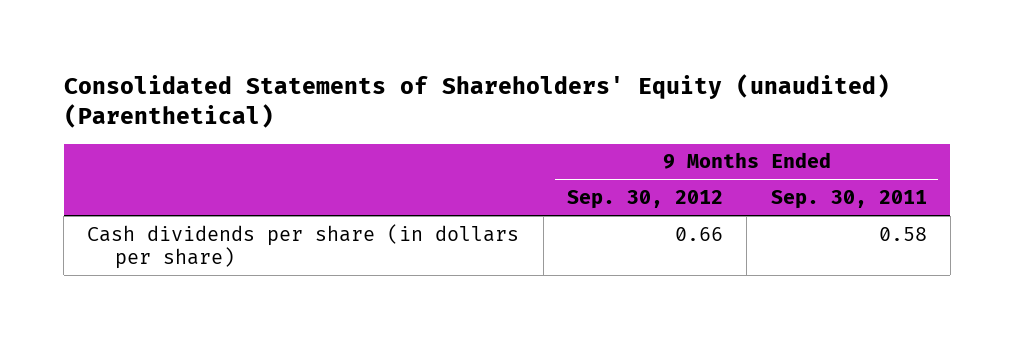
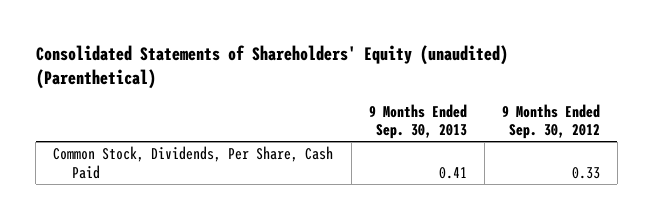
- | 9 Months Ended Sep. 30, 2012 | 9 Months Ended Sep. 30, 2011
+ | 9 Months Ended Sep. 30, 2013 | 9 Months Ended Sep. 30, 2012
- Cash dividends per share (in dollars per share) | 0.66 | 0.58
+ Common Stock, Dividends, Per Share, Cash Paid | 0.41 | 0.33

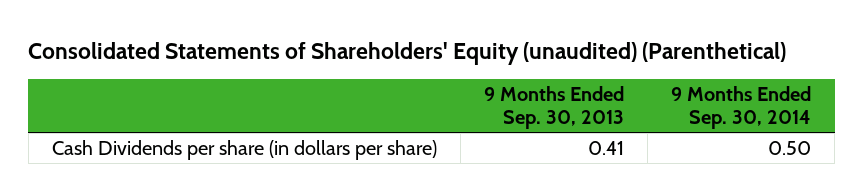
- | 9 Months Ended Sep. 30, 2013 | 9 Months Ended Sep. 30, 2012
+ | 9 Months Ended Sep. 30, 2013 | 9 Months Ended Sep. 30, 2014
- Common Stock, Dividends, Per Share, Cash Paid | 0.41 | 0.33
+ Cash Dividends per share (in dollars per share) | 0.41 | 0.50

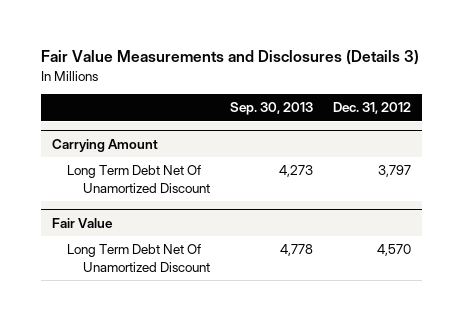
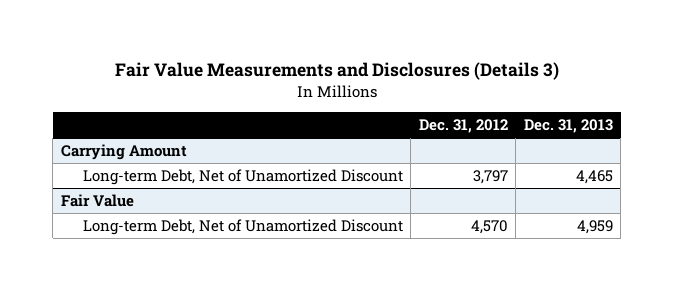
- | Sep. 30, 2013 | Dec. 31, 2012
+ | Dec. 31, 2012 | Dec. 31, 2013
@ Carrying Amount
- Long Term Debt Net Of Unamortized Discount | 4,273 | 3,797
+ Long-term Debt, Net of Unamortized Discount | 3,797 | 4,465
@ Fair Value
- Long Term Debt Net Of Unamortized Discount | 4,778 | 4,570
+ Long-term Debt, Net of Unamortized Discount | 4,570 | 4,959

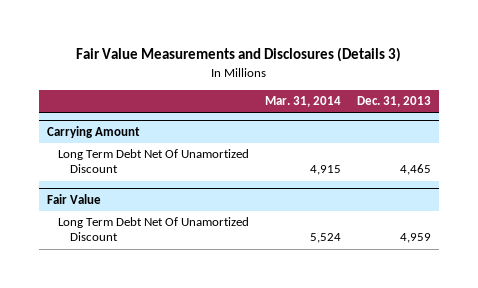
- | Dec. 31, 2012 | Dec. 31, 2013
+ | Mar. 31, 2014 | Dec. 31, 2013
@ Carrying Amount
- Long-term Debt, Net of Unamortized Discount | 3,797 | 4,465
+ Long Term Debt Net Of Unamortized Discount | 4,915 | 4,465
@ Fair Value
- Long-term Debt, Net of Unamortized Discount | 4,570 | 4,959
+ Long Term Debt Net Of Unamortized Discount | 5,524 | 4,959

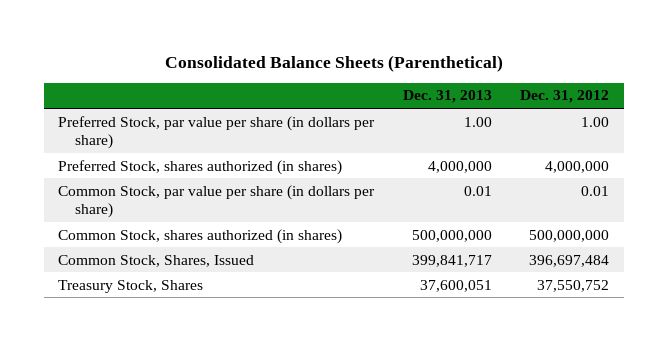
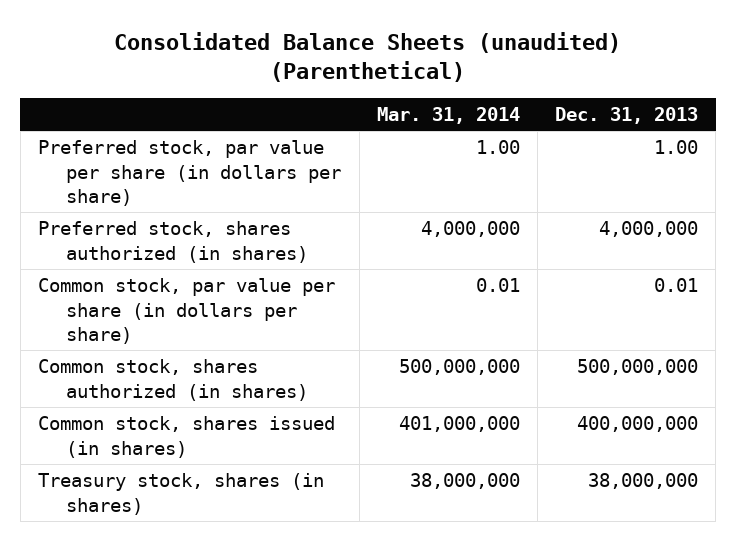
- Consolidated Balance Sheets (Parenthetical)
+ Consolidated Balance Sheets (unaudited) (Parenthetical)
- | Dec. 31, 2013 | Dec. 31, 2012
+ | Mar. 31, 2014 | Dec. 31, 2013
- Preferred Stock, par value per share (in dollars per share) | 1.00 | 1.00
- Preferred Stock, shares authorized (in shares) | 4,000,000 | 4,000,000
- Common Stock, par value per share (in dollars per share) | 0.01 | 0.01
- Common Stock, shares authorized (in shares) | 500,000,000 | 500,000,000
- Common Stock, Shares, Issued | 399,841,717 | 396,697,484
- Treasury Stock, Shares | 37,600,051 | 37,550,752
+ Preferred stock, par value per share (in dollars per share) | 1.00 | 1.00
+ Preferred stock, shares authorized (in shares) | 4,000,000 | 4,000,000
+ Common stock, par value per share (in dollars per share) | 0.01 | 0.01
+ Common stock, shares authorized (in shares) | 500,000,000 | 500,000,000
+ Common stock, shares issued (in shares) | 401,000,000 | 400,000,000
+ Treasury stock, shares (in shares) | 38,000,000 | 38,000,000

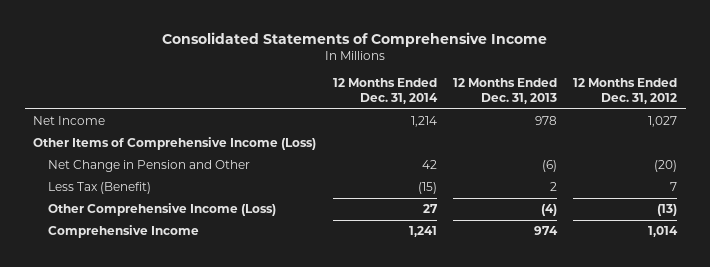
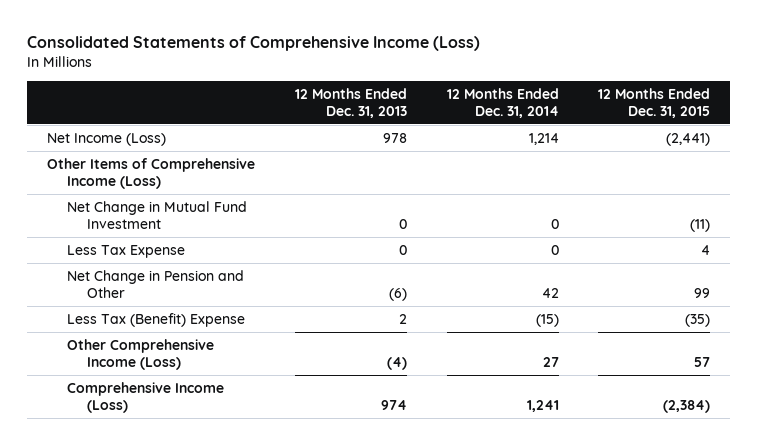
- Consolidated Statements of Comprehensive Income
+ Consolidated Statements of Comprehensive Income (Loss)
- | 12 Months Ended Dec. 31, 2014 | 12 Months Ended Dec. 31, 2013 | 12 Months Ended Dec. 31, 2012
+ | 12 Months Ended Dec. 31, 2013 | 12 Months Ended Dec. 31, 2014 | 12 Months Ended Dec. 31, 2015
- Net Income | 1,214 | 978 | 1,027
+ Net Income (Loss) | 978 | 1,214 | (2,441)
+ Net Change in Mutual Fund Investment | 0 | 0 | (11)
+ Less Tax Expense | 0 | 0 | 4
- Less Tax (Benefit) | (15) | 2 | 7
+ Less Tax (Benefit) Expense | 2 | (15) | (35)
- Comprehensive Income | 1,241 | 974 | 1,014
+ Comprehensive Income (Loss) | 974 | 1,241 | (2,384)

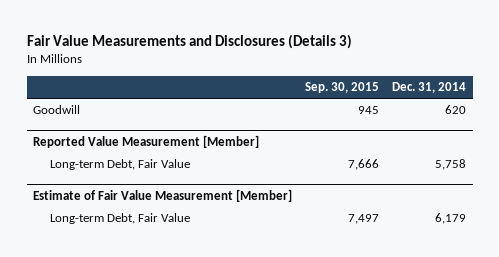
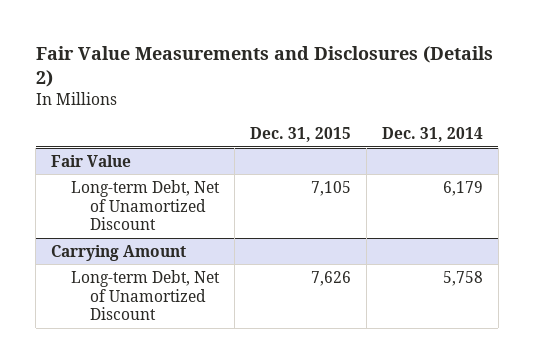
- Fair Value Measurements and Disclosures (Details 3)
+ Fair Value Measurements and Disclosures (Details 2)
- | Sep. 30, 2015 | Dec. 31, 2014
+ | Dec. 31, 2015 | Dec. 31, 2014
- Goodwill | 945 | 620
- Reported Value Measurement [Member]
- Long-term Debt, Fair Value | 7,666 | 5,758
- Estimate of Fair Value Measurement [Member]
- Long-term Debt, Fair Value | 7,497 | 6,179
+ Fair Value
+ Long-term Debt, Net of Unamortized Discount | 7,105 | 6,179
+ Carrying Amount
+ Long-term Debt, Net of Unamortized Discount | 7,626 | 5,758

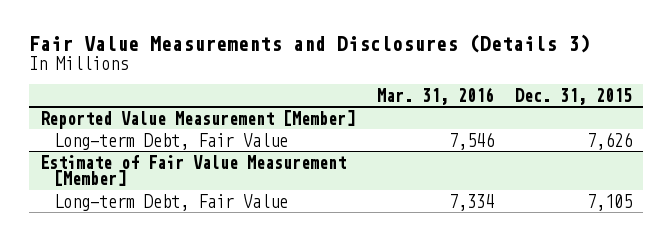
- Fair Value Measurements and Disclosures (Details 2)
+ Fair Value Measurements and Disclosures (Details 3)
- | Dec. 31, 2015 | Dec. 31, 2014
+ | Mar. 31, 2016 | Dec. 31, 2015
- Fair Value
- Long-term Debt, Net of Unamortized Discount | 7,105 | 6,179
- Carrying Amount
- Long-term Debt, Net of Unamortized Discount | 7,626 | 5,758
+ Reported Value Measurement [Member]
+ Long-term Debt, Fair Value | 7,546 | 7,626
+ Estimate of Fair Value Measurement [Member]
+ Long-term Debt, Fair Value | 7,334 | 7,105

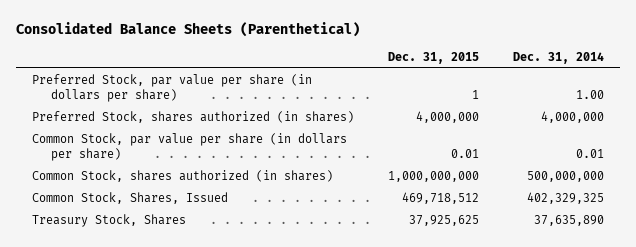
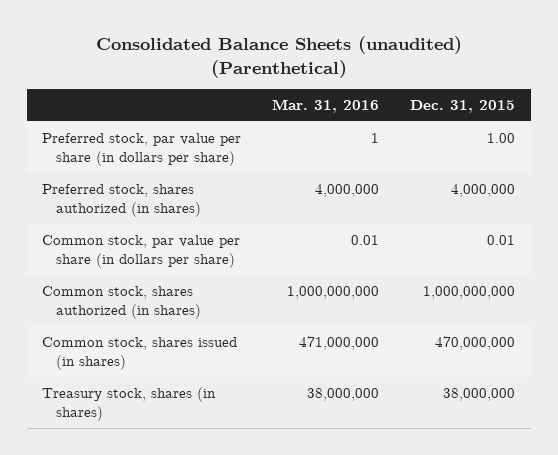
- Consolidated Balance Sheets (Parenthetical)
+ Consolidated Balance Sheets (unaudited) (Parenthetical)
- | Dec. 31, 2015 | Dec. 31, 2014
+ | Mar. 31, 2016 | Dec. 31, 2015
- Preferred Stock, par value per share (in dollars per share) | 1 | 1.00
- Preferred Stock, shares authorized (in shares) | 4,000,000 | 4,000,000
- Common Stock, par value per share (in dollars per share) | 0.01 | 0.01
- Common Stock, shares authorized (in shares) | 1,000,000,000 | 500,000,000
- Common Stock, Shares, Issued | 469,718,512 | 402,329,325
- Treasury Stock, Shares | 37,925,625 | 37,635,890
+ Preferred stock, par value per share (in dollars per share) | 1 | 1.00
+ Preferred stock, shares authorized (in shares) | 4,000,000 | 4,000,000
+ Common stock, par value per share (in dollars per share) | 0.01 | 0.01
+ Common stock, shares authorized (in shares) | 1,000,000,000 | 1,000,000,000
+ Common stock, shares issued (in shares) | 471,000,000 | 470,000,000
+ Treasury stock, shares (in shares) | 38,000,000 | 38,000,000

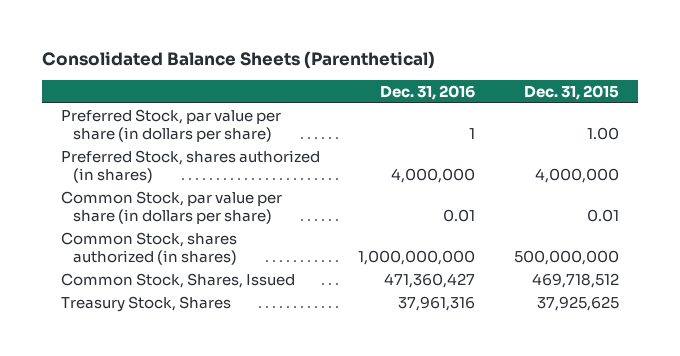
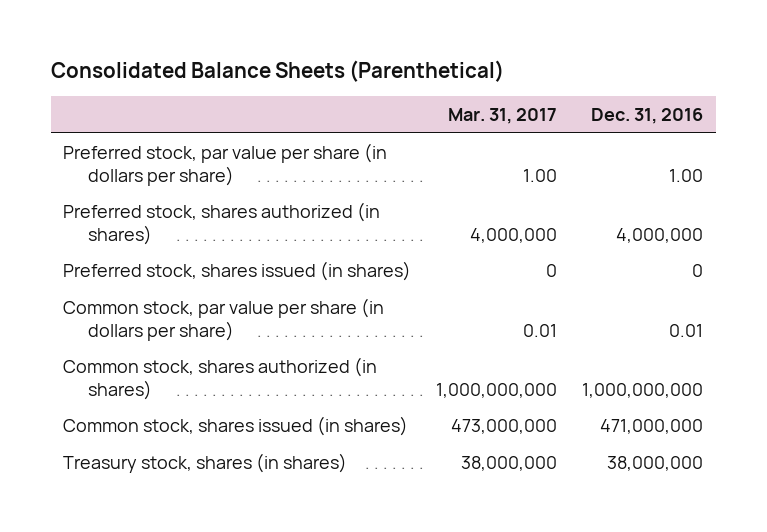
- | Dec. 31, 2016 | Dec. 31, 2015
+ | Mar. 31, 2017 | Dec. 31, 2016
- Preferred Stock, par value per share (in dollars per share) | 1 | 1.00
- Preferred Stock, shares authorized (in shares) | 4,000,000 | 4,000,000
- Common Stock, par value per share (in dollars per share) | 0.01 | 0.01
- Common Stock, shares authorized (in shares) | 1,000,000,000 | 500,000,000
- Common Stock, Shares, Issued | 471,360,427 | 469,718,512
- Treasury Stock, Shares | 37,961,316 | 37,925,625
+ Preferred stock, par value per share (in dollars per share) | 1.00 | 1.00
+ Preferred stock, shares authorized (in shares) | 4,000,000 | 4,000,000
+ Preferred stock, shares issued (in shares) | 0 | 0
+ Common stock, par value per share (in dollars per share) | 0.01 | 0.01
+ Common stock, shares authorized (in shares) | 1,000,000,000 | 1,000,000,000
+ Common stock, shares issued (in shares) | 473,000,000 | 471,000,000
+ Treasury stock, shares (in shares) | 38,000,000 | 38,000,000

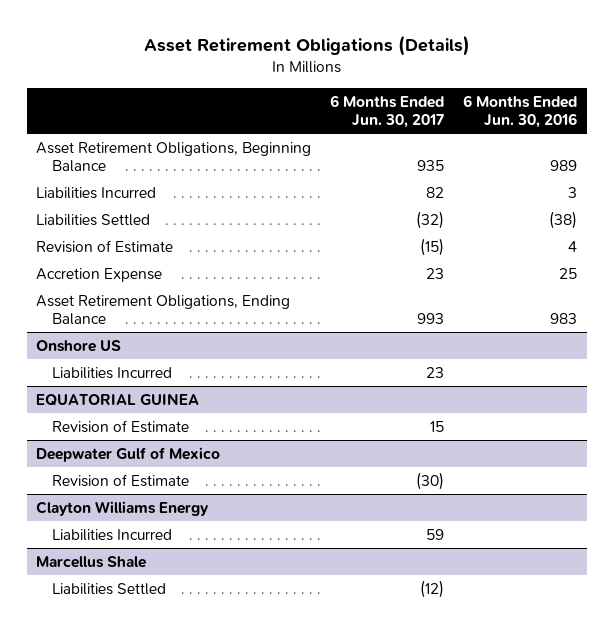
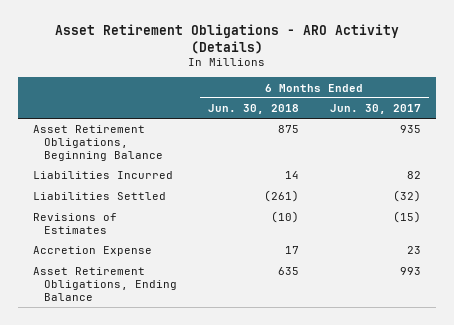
- Asset Retirement Obligations (Details)
+ Asset Retirement Obligations - ARO Activity (Details)
- | 6 Months Ended Jun. 30, 2017 | 6 Months Ended Jun. 30, 2016
+ | 6 Months Ended Jun. 30, 2018 | 6 Months Ended Jun. 30, 2017
- Revision of Estimate | (15) | 4
+ Revisions of Estimates | (10) | (15)
- Onshore US
- Liabilities Incurred | 23 |
- EQUATORIAL GUINEA
- Revision of Estimate | 15 |
- Deepwater Gulf of Mexico
- Revision of Estimate | (30) |
- Clayton Williams Energy
- Liabilities Incurred | 59 |
- Marcellus Shale
- Liabilities Settled | (12) |

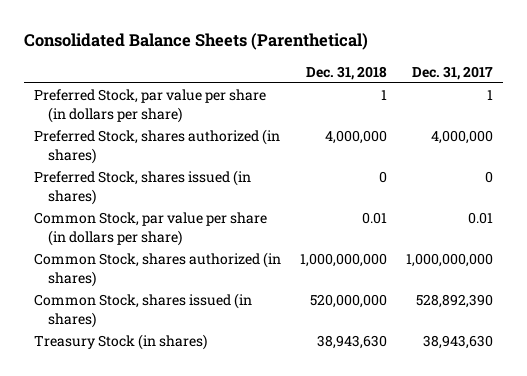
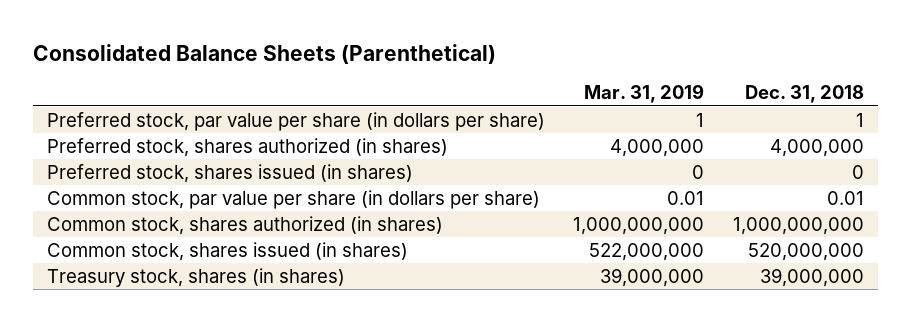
- | Dec. 31, 2018 | Dec. 31, 2017
+ | Mar. 31, 2019 | Dec. 31, 2018
- Preferred Stock, par value per share (in dollars per share) | 1 | 1
- Preferred Stock, shares authorized (in shares) | 4,000,000 | 4,000,000
- Preferred Stock, shares issued (in shares) | 0 | 0
- Common Stock, par value per share (in dollars per share) | 0.01 | 0.01
- Common Stock, shares authorized (in shares) | 1,000,000,000 | 1,000,000,000
- Common Stock, shares issued (in shares) | 520,000,000 | 528,892,390
- Treasury Stock (in shares) | 38,943,630 | 38,943,630
+ Preferred stock, par value per share (in dollars per share) | 1 | 1
+ Preferred stock, shares authorized (in shares) | 4,000,000 | 4,000,000
+ Preferred stock, shares issued (in shares) | 0 | 0
+ Common stock, par value per share (in dollars per share) | 0.01 | 0.01
+ Common stock, shares authorized (in shares) | 1,000,000,000 | 1,000,000,000
+ Common stock, shares issued (in shares) | 522,000,000 | 520,000,000
+ Treasury stock, shares (in shares) | 39,000,000 | 39,000,000

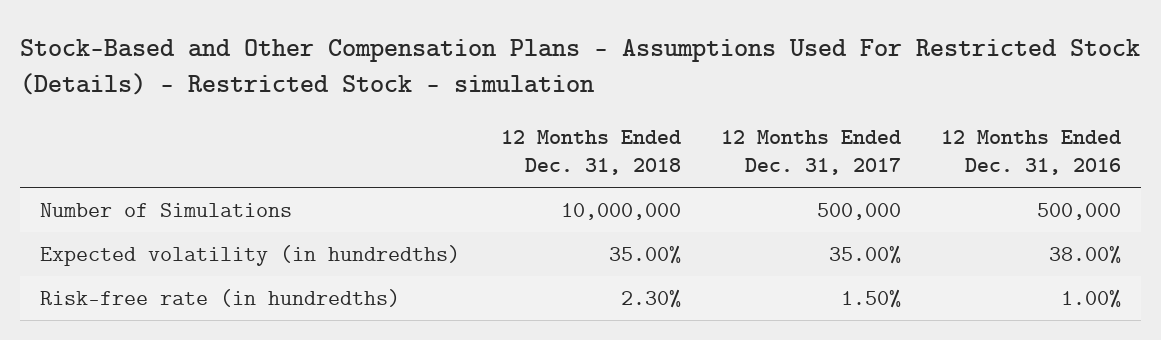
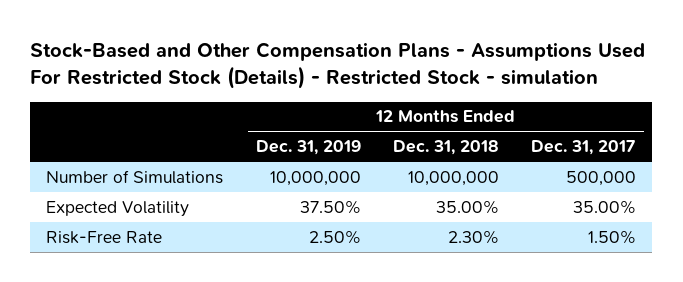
- | 12 Months Ended Dec. 31, 2018 | 12 Months Ended Dec. 31, 2017 | 12 Months Ended Dec. 31, 2016
+ | 12 Months Ended Dec. 31, 2019 | 12 Months Ended Dec. 31, 2018 | 12 Months Ended Dec. 31, 2017
- Expected volatility (in hundredths) | 35.00% | 35.00% | 38.00%
- Risk-free rate (in hundredths) | 2.30% | 1.50% | 1.00%
+ Expected Volatility | 37.50% | 35.00% | 35.00%
+ Risk-Free Rate | 2.50% | 2.30% | 1.50%

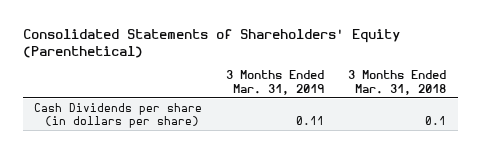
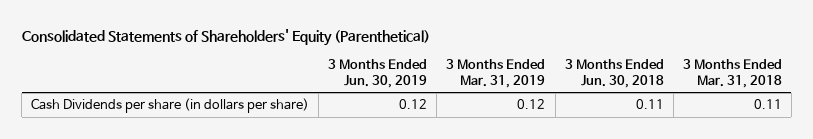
- | 3 Months Ended Mar. 31, 2019 | 3 Months Ended Mar. 31, 2018
+ | 3 Months Ended Jun. 30, 2019 | 3 Months Ended Mar. 31, 2019 | 3 Months Ended Jun. 30, 2018 | 3 Months Ended Mar. 31, 2018
- Cash Dividends per share (in dollars per share) | 0.11 | 0.1
+ Cash Dividends per share (in dollars per share) | 0.12 | 0.12 | 0.11 | 0.11

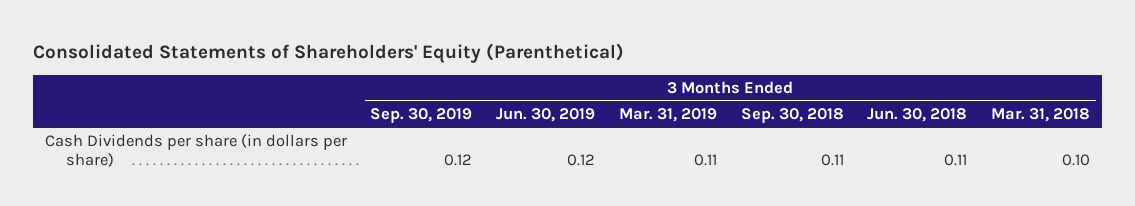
- | 3 Months Ended Jun. 30, 2019 | 3 Months Ended Mar. 31, 2019 | 3 Months Ended Jun. 30, 2018 | 3 Months Ended Mar. 31, 2018
+ | 3 Months Ended Sep. 30, 2019 | 3 Months Ended Jun. 30, 2019 | 3 Months Ended Mar. 31, 2019 | 3 Months Ended Sep. 30, 2018 | 3 Months Ended Jun. 30, 2018 | 3 Months Ended Mar. 31, 2018
- Cash Dividends per share (in dollars per share) | 0.12 | 0.12 | 0.11 | 0.11
+ Cash Dividends per share (in dollars per share) | 0.12 | 0.12 | 0.11 | 0.11 | 0.11 | 0.10

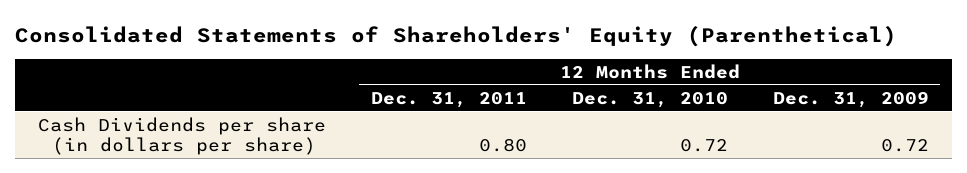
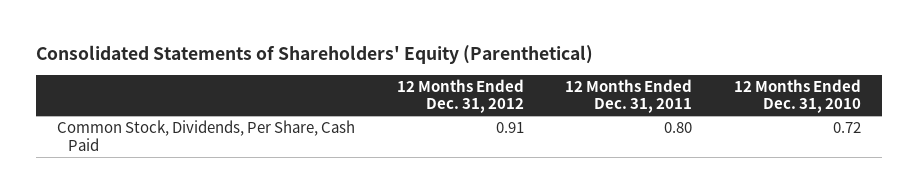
- | 12 Months Ended Dec. 31, 2011 | 12 Months Ended Dec. 31, 2010 | 12 Months Ended Dec. 31, 2009
+ | 12 Months Ended Dec. 31, 2012 | 12 Months Ended Dec. 31, 2011 | 12 Months Ended Dec. 31, 2010
- Cash Dividends per share (in dollars per share) | 0.80 | 0.72 | 0.72
+ Common Stock, Dividends, Per Share, Cash Paid | 0.91 | 0.80 | 0.72

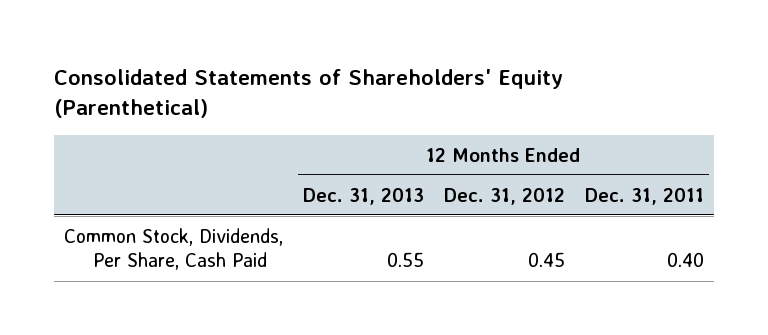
- | 12 Months Ended Dec. 31, 2012 | 12 Months Ended Dec. 31, 2011 | 12 Months Ended Dec. 31, 2010
+ | 12 Months Ended Dec. 31, 2013 | 12 Months Ended Dec. 31, 2012 | 12 Months Ended Dec. 31, 2011
- Common Stock, Dividends, Per Share, Cash Paid | 0.91 | 0.80 | 0.72
+ Common Stock, Dividends, Per Share, Cash Paid | 0.55 | 0.45 | 0.40

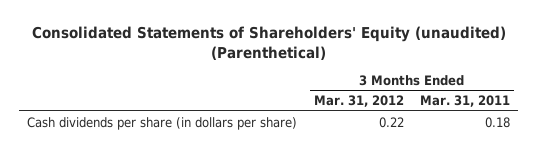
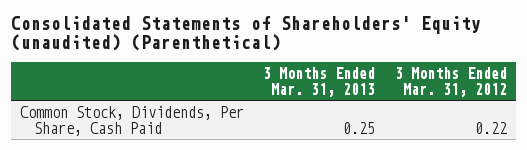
- | 3 Months Ended Mar. 31, 2012 | 3 Months Ended Mar. 31, 2011
+ | 3 Months Ended Mar. 31, 2013 | 3 Months Ended Mar. 31, 2012
- Cash dividends per share (in dollars per share) | 0.22 | 0.18
+ Common Stock, Dividends, Per Share, Cash Paid | 0.25 | 0.22

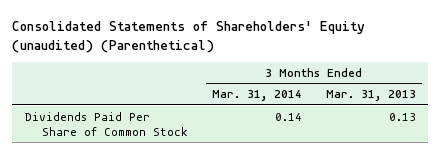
- | 3 Months Ended Mar. 31, 2013 | 3 Months Ended Mar. 31, 2012
+ | 3 Months Ended Mar. 31, 2014 | 3 Months Ended Mar. 31, 2013
- Common Stock, Dividends, Per Share, Cash Paid | 0.25 | 0.22
+ Dividends Paid Per Share of Common Stock | 0.14 | 0.13

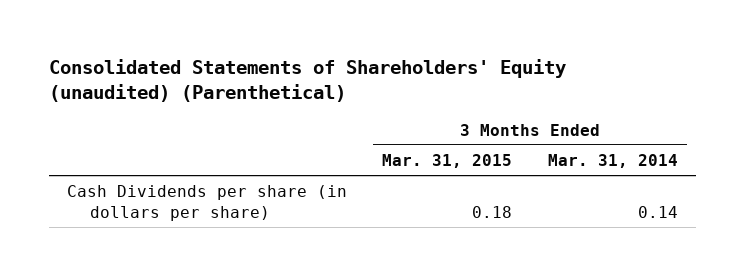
- | 3 Months Ended Mar. 31, 2014 | 3 Months Ended Mar. 31, 2013
+ | 3 Months Ended Mar. 31, 2015 | 3 Months Ended Mar. 31, 2014
- Dividends Paid Per Share of Common Stock | 0.14 | 0.13
+ Cash Dividends per share (in dollars per share) | 0.18 | 0.14

